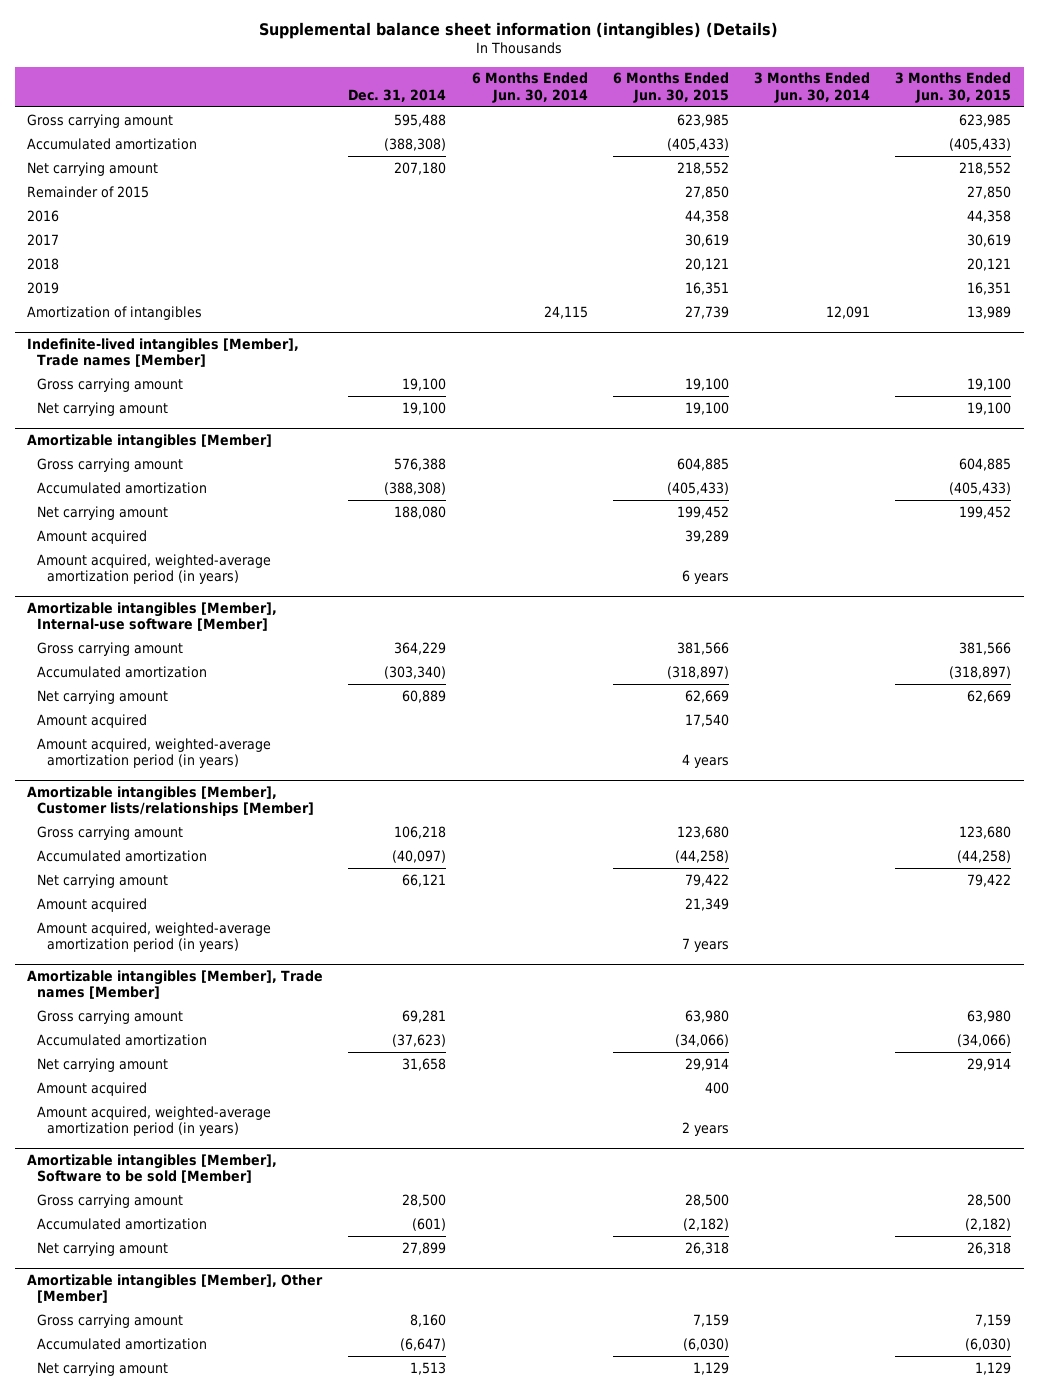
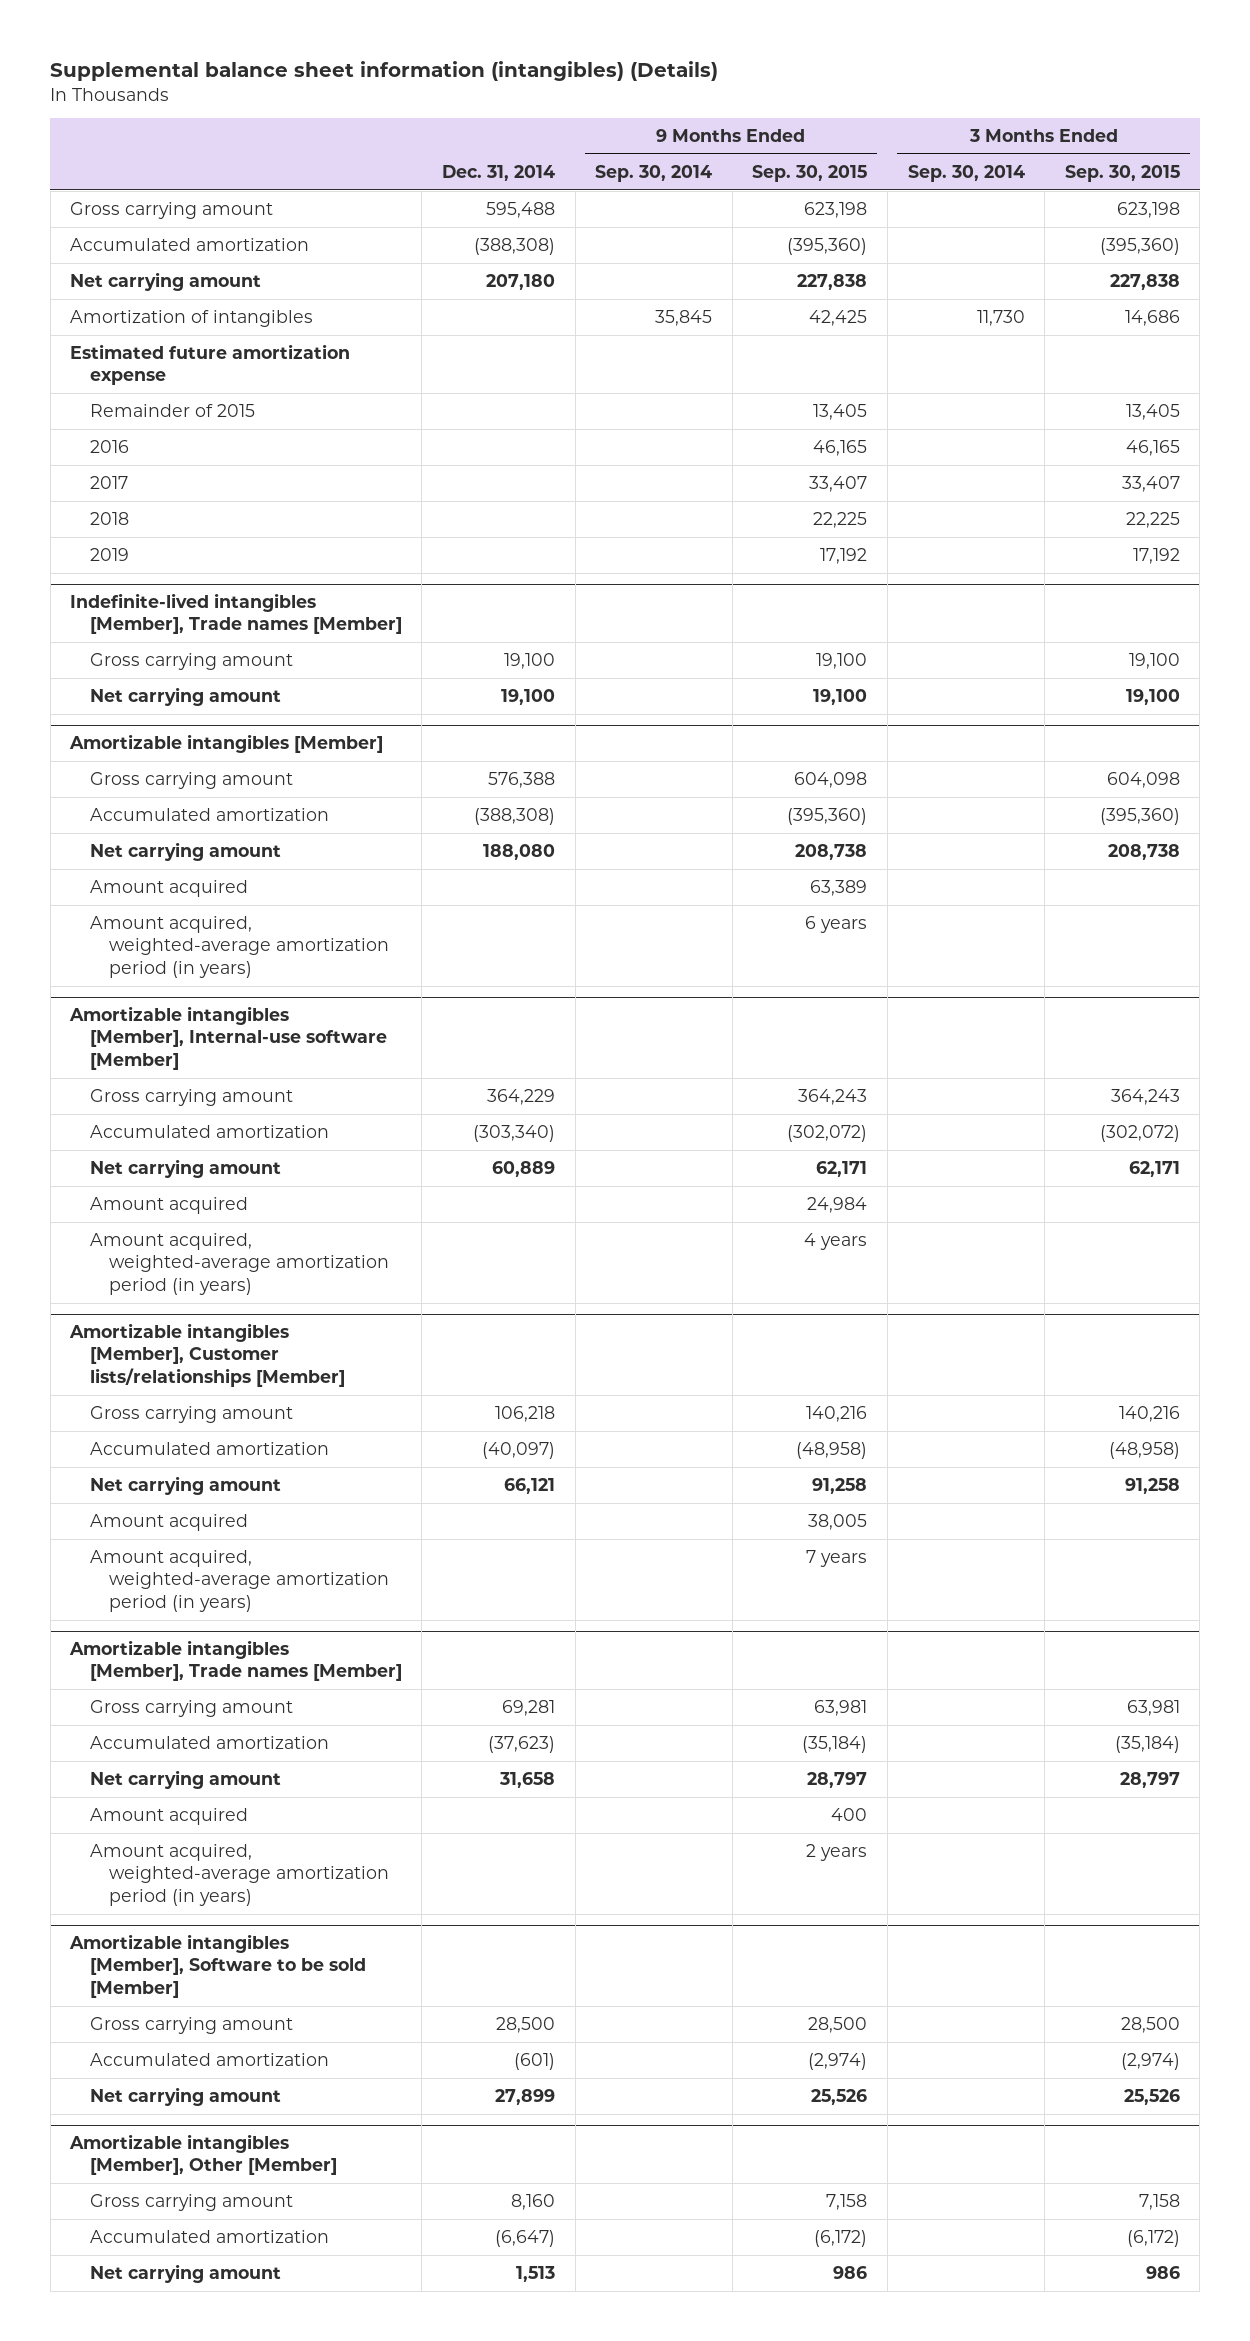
- | Dec. 31, 2014 | 6 Months Ended Jun. 30, 2014 | 6 Months Ended Jun. 30, 2015 | 3 Months Ended Jun. 30, 2014 | 3 Months Ended Jun. 30, 2015
+ | Dec. 31, 2014 | 9 Months Ended Sep. 30, 2014 | 9 Months Ended Sep. 30, 2015 | 3 Months Ended Sep. 30, 2014 | 3 Months Ended Sep. 30, 2015
moved up: Amortization of intangibles | | 35,845 | 42,425 | 11,730 | 14,686
+ Estimated future amortization expense

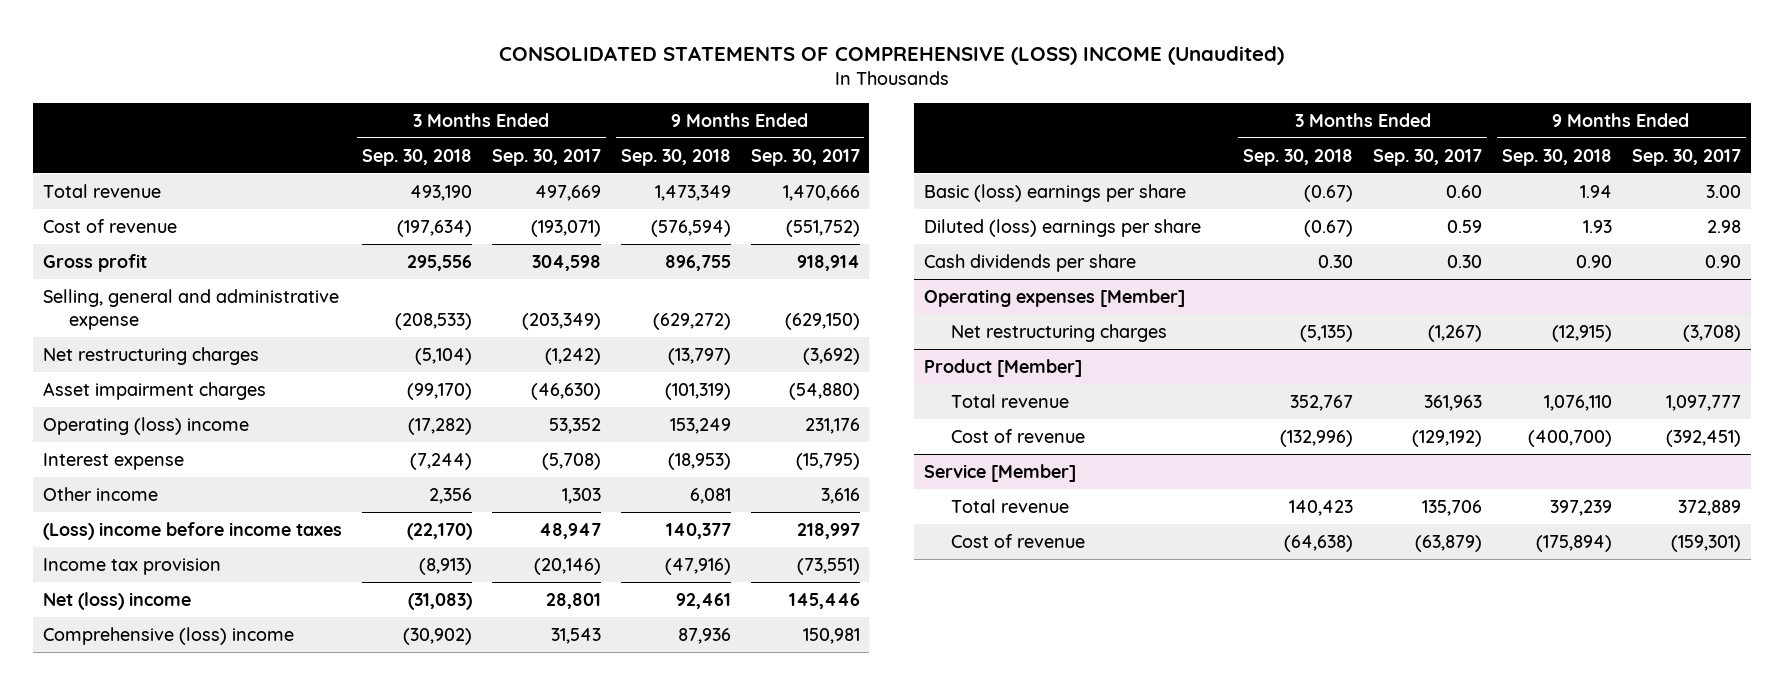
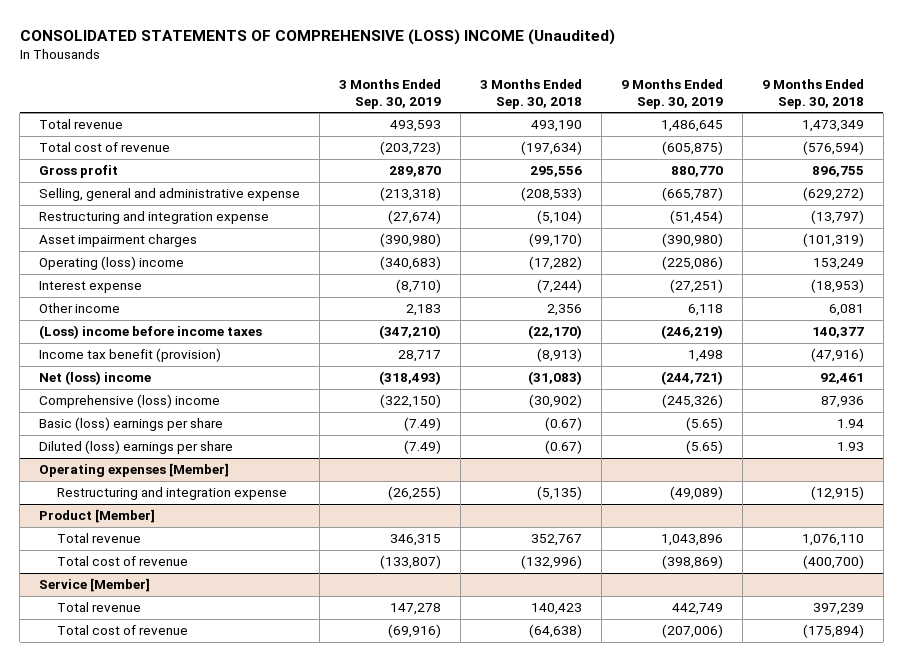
- | 3 Months Ended Sep. 30, 2018 | 3 Months Ended Sep. 30, 2017 | 9 Months Ended Sep. 30, 2018 | 9 Months Ended Sep. 30, 2017
+ | 3 Months Ended Sep. 30, 2019 | 3 Months Ended Sep. 30, 2018 | 9 Months Ended Sep. 30, 2019 | 9 Months Ended Sep. 30, 2018
- Cost of revenue | (197,634) | (193,071) | (576,594) | (551,752)
+ Total cost of revenue | (203,723) | (197,634) | (605,875) | (576,594)
- Net restructuring charges | (5,104) | (1,242) | (13,797) | (3,692)
+ Restructuring and integration expense | (27,674) | (5,104) | (51,454) | (13,797)
- Income tax provision | (8,913) | (20,146) | (47,916) | (73,551)
+ Income tax benefit (provision) | 28,717 | (8,913) | 1,498 | (47,916)
- Cash dividends per share | 0.30 | 0.30 | 0.90 | 0.90
@ Operating expenses [Member]
- Net restructuring charges | (5,135) | (1,267) | (12,915) | (3,708)
+ Restructuring and integration expense | (26,255) | (5,135) | (49,089) | (12,915)
@ Product [Member]
- Cost of revenue | (132,996) | (129,192) | (400,700) | (392,451)
+ Total cost of revenue | (133,807) | (132,996) | (398,869) | (400,700)
@ Service [Member]
- Cost of revenue | (64,638) | (63,879) | (175,894) | (159,301)
+ Total cost of revenue | (69,916) | (64,638) | (207,006) | (175,894)

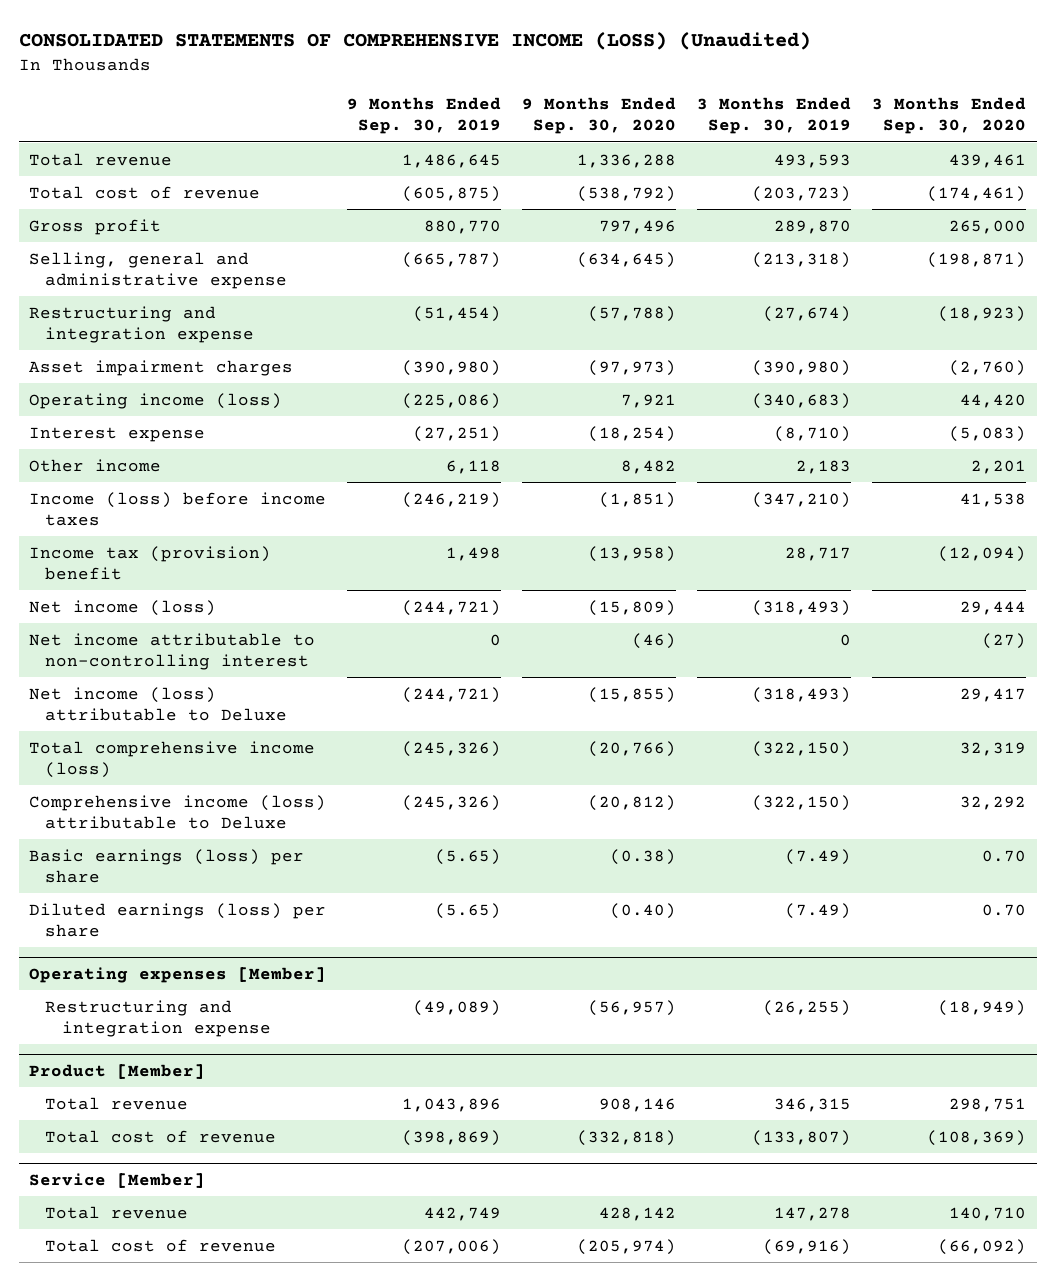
- CONSOLIDATED STATEMENTS OF COMPREHENSIVE (LOSS) INCOME (Unaudited)
+ CONSOLIDATED STATEMENTS OF COMPREHENSIVE INCOME (LOSS) (Unaudited)
- | 3 Months Ended Sep. 30, 2019 | 3 Months Ended Sep. 30, 2018 | 9 Months Ended Sep. 30, 2019 | 9 Months Ended Sep. 30, 2018
+ | 9 Months Ended Sep. 30, 2019 | 9 Months Ended Sep. 30, 2020 | 3 Months Ended Sep. 30, 2019 | 3 Months Ended Sep. 30, 2020
- Operating (loss) income | (340,683) | (17,282) | (225,086) | 153,249
+ Operating income (loss) | (225,086) | 7,921 | (340,683) | 44,420
- (Loss) income before income taxes | (347,210) | (22,170) | (246,219) | 140,377
- Income tax benefit (provision) | 28,717 | (8,913) | 1,498 | (47,916)
- Net (loss) income | (318,493) | (31,083) | (244,721) | 92,461
- Comprehensive (loss) income | (322,150) | (30,902) | (245,326) | 87,936
- Basic (loss) earnings per share | (7.49) | (0.67) | (5.65) | 1.94
- Diluted (loss) earnings per share | (7.49) | (0.67) | (5.65) | 1.93
+ Income (loss) before income taxes | (246,219) | (1,851) | (347,210) | 41,538
+ Income tax (provision) benefit | 1,498 | (13,958) | 28,717 | (12,094)
+ Net income (loss) | (244,721) | (15,809) | (318,493) | 29,444
+ Net income attributable to non-controlling interest | 0 | (46) | 0 | (27)
+ Net income (loss) attributable to Deluxe | (244,721) | (15,855) | (318,493) | 29,417
+ Total comprehensive income (loss) | (245,326) | (20,766) | (322,150) | 32,319
+ Comprehensive income (loss) attributable to Deluxe | (245,326) | (20,812) | (322,150) | 32,292
+ Basic earnings (loss) per share | (5.65) | (0.38) | (7.49) | 0.70
+ Diluted earnings (loss) per share | (5.65) | (0.40) | (7.49) | 0.70

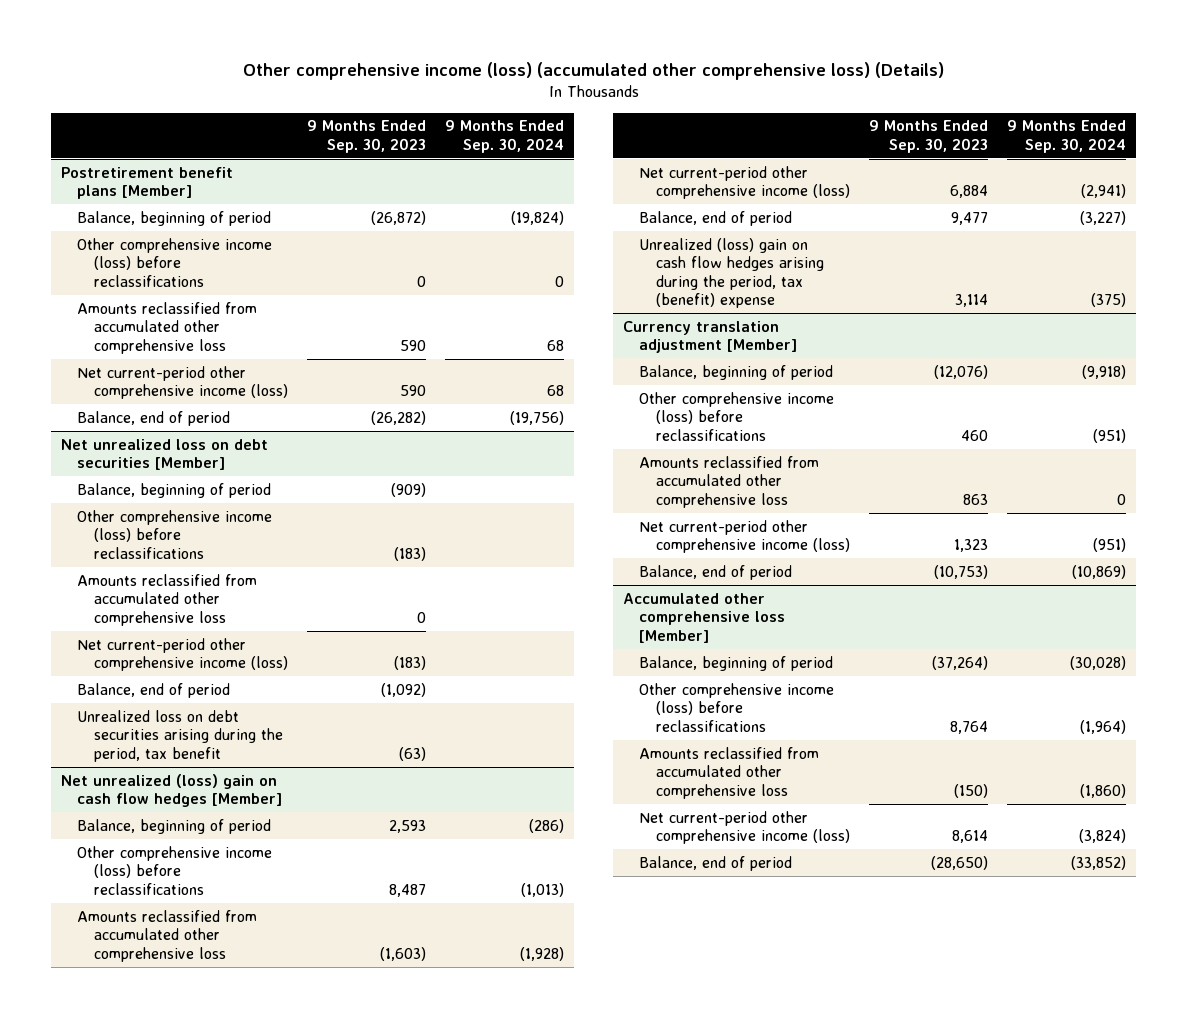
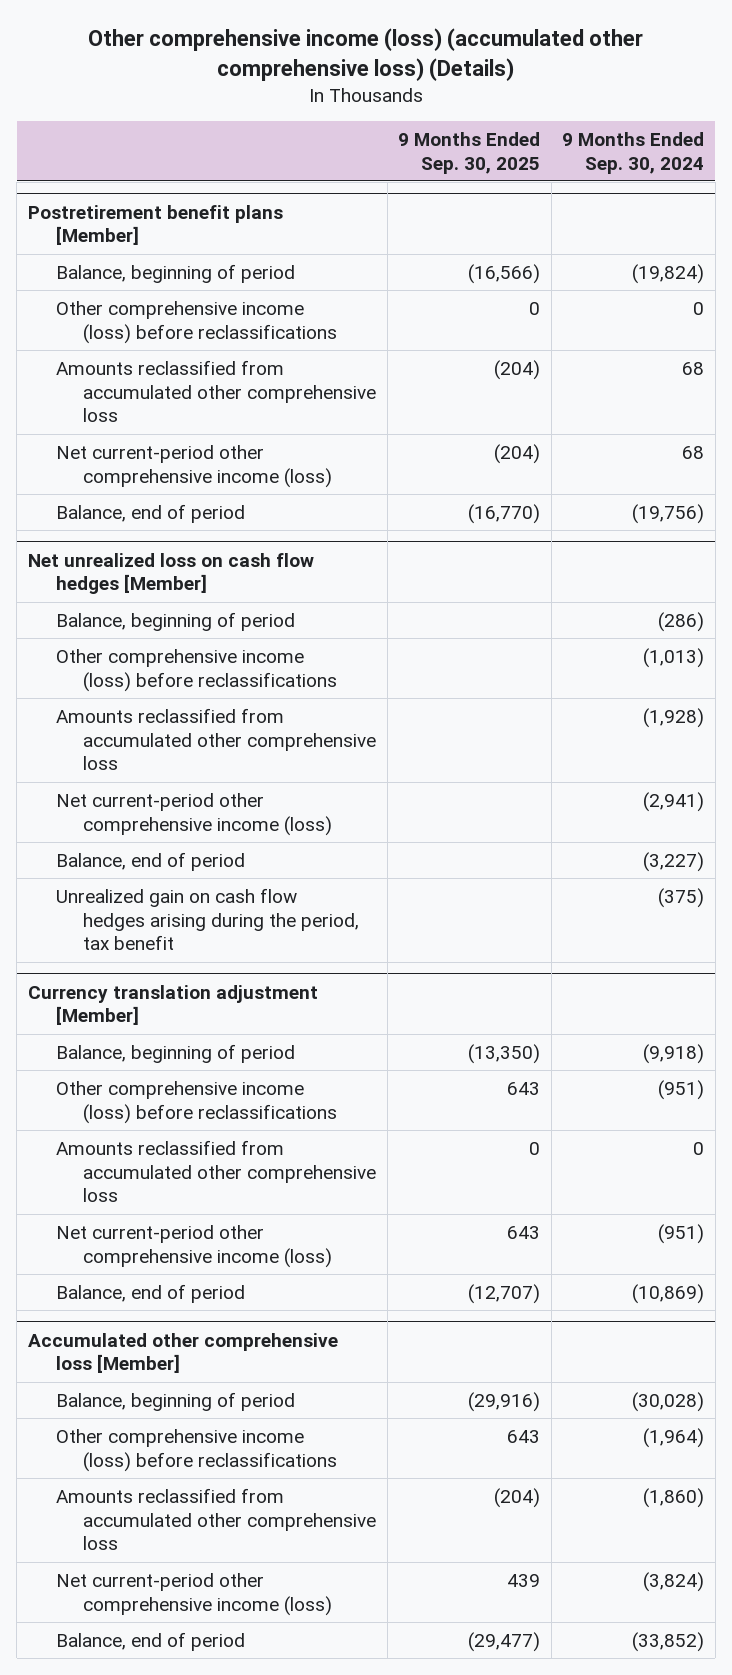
- | 9 Months Ended Sep. 30, 2023 | 9 Months Ended Sep. 30, 2024
+ | 9 Months Ended Sep. 30, 2025 | 9 Months Ended Sep. 30, 2024
- Net unrealized loss on debt securities [Member]
- Balance, beginning of period | (909) |
- Other comprehensive income (loss) before reclassifications | (183) |
- Amounts reclassified from accumulated other comprehensive loss | 0 |
- Net current-period other comprehensive income (loss) | (183) |
- Balance, end of period | (1,092) |
- Unrealized loss on debt securities arising during the period, tax benefit | (63) |
- Net unrealized (loss) gain on cash flow hedges [Member]
+ Net unrealized loss on cash flow hedges [Member]
- Unrealized (loss) gain on cash flow hedges arising during the period, tax (benefit) expense | 3,114 | (375)
+ Unrealized gain on cash flow hedges arising during the period, tax benefit | | (375)

